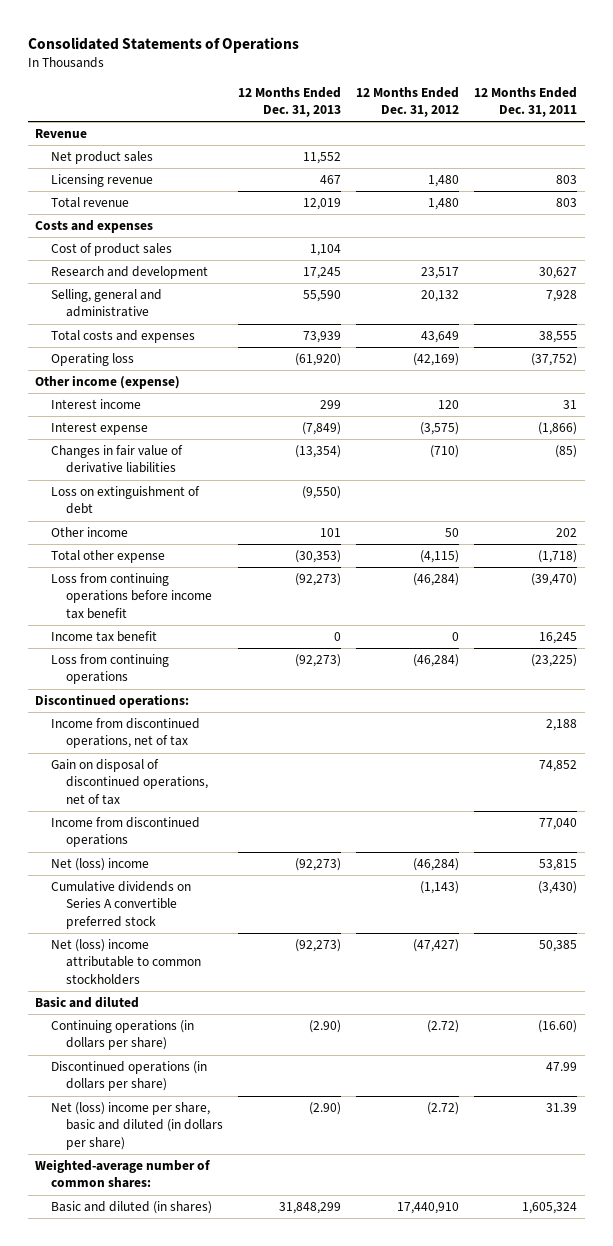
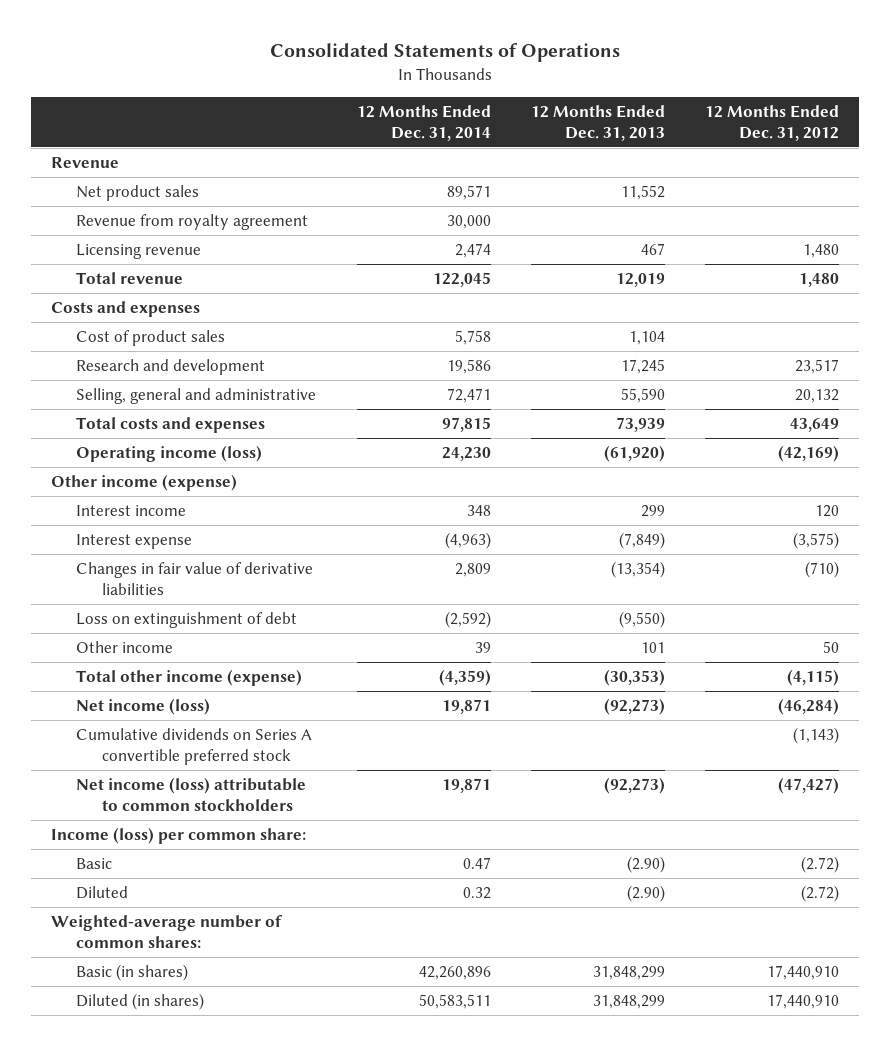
- | 12 Months Ended Dec. 31, 2013 | 12 Months Ended Dec. 31, 2012 | 12 Months Ended Dec. 31, 2011
+ | 12 Months Ended Dec. 31, 2014 | 12 Months Ended Dec. 31, 2013 | 12 Months Ended Dec. 31, 2012
+ Revenue from royalty agreement | 30,000 | |
- Operating loss | (61,920) | (42,169) | (37,752)
+ Operating income (loss) | 24,230 | (61,920) | (42,169)
- Total other expense | (30,353) | (4,115) | (1,718)
- Loss from continuing operations before income tax benefit | (92,273) | (46,284) | (39,470)
- Income tax benefit | 0 | 0 | 16,245
- Loss from continuing operations | (92,273) | (46,284) | (23,225)
- Discontinued operations:
- Income from discontinued operations, net of tax | | | 2,188
- Gain on disposal of discontinued operations, net of tax | | | 74,852
- Income from discontinued operations | | | 77,040
- Net (loss) income | (92,273) | (46,284) | 53,815
+ Total other income (expense) | (4,359) | (30,353) | (4,115)
+ Net income (loss) | 19,871 | (92,273) | (46,284)
- Net (loss) income attributable to common stockholders | (92,273) | (47,427) | 50,385
- Basic and diluted
- Continuing operations (in dollars per share) | (2.90) | (2.72) | (16.60)
- Discontinued operations (in dollars per share) | | | 47.99
- Net (loss) income per share, basic and diluted (in dollars per share) | (2.90) | (2.72) | 31.39
+ Net income (loss) attributable to common stockholders | 19,871 | (92,273) | (47,427)
+ Income (loss) per common share:
+ Basic | 0.47 | (2.90) | (2.72)
+ Diluted | 0.32 | (2.90) | (2.72)
- Basic and diluted (in shares) | 31,848,299 | 17,440,910 | 1,605,324
+ Basic (in shares) | 42,260,896 | 31,848,299 | 17,440,910
+ Diluted (in shares) | 50,583,511 | 31,848,299 | 17,440,910

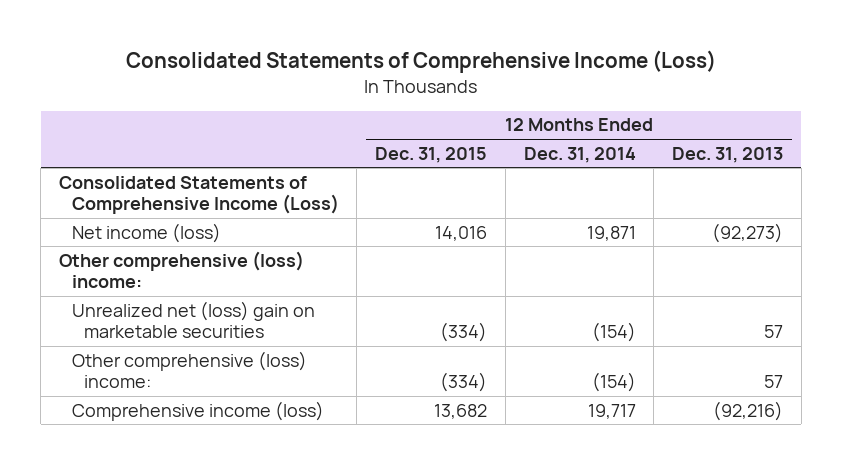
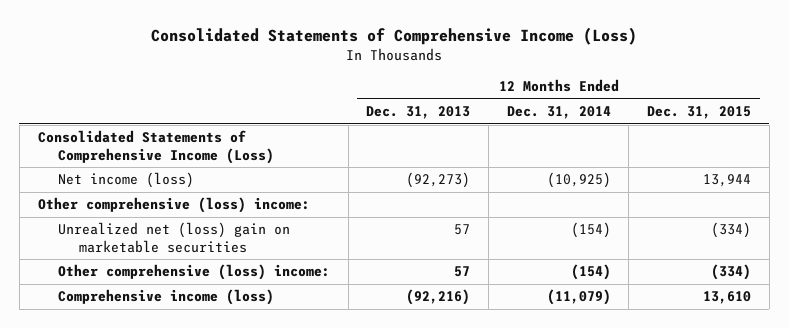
- | 12 Months Ended Dec. 31, 2015 | 12 Months Ended Dec. 31, 2014 | 12 Months Ended Dec. 31, 2013
+ | 12 Months Ended Dec. 31, 2013 | 12 Months Ended Dec. 31, 2014 | 12 Months Ended Dec. 31, 2015
- Net income (loss) | 14,016 | 19,871 | (92,273)
+ Net income (loss) | (92,273) | (10,925) | 13,944
- Comprehensive income (loss) | 13,682 | 19,717 | (92,216)
+ Comprehensive income (loss) | (92,216) | (11,079) | 13,610

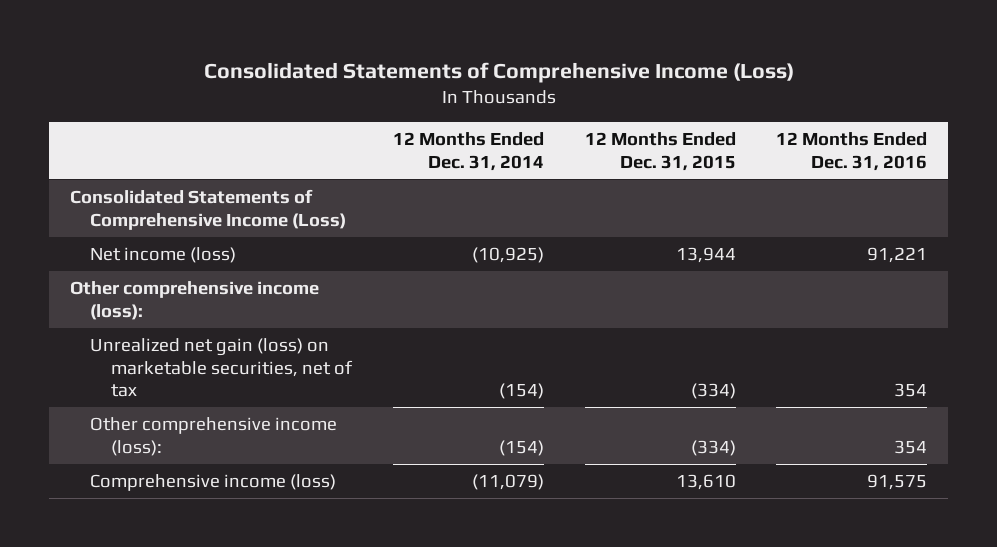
- | 12 Months Ended Dec. 31, 2013 | 12 Months Ended Dec. 31, 2014 | 12 Months Ended Dec. 31, 2015
+ | 12 Months Ended Dec. 31, 2014 | 12 Months Ended Dec. 31, 2015 | 12 Months Ended Dec. 31, 2016
- Other comprehensive (loss) income:
- Unrealized net (loss) gain on marketable securities | 57 | (154) | (334)
- Other comprehensive (loss) income: | 57 | (154) | (334)
+ Other comprehensive income (loss):
+ Unrealized net gain (loss) on marketable securities, net of tax | (154) | (334) | 354
+ Other comprehensive income (loss): | (154) | (334) | 354

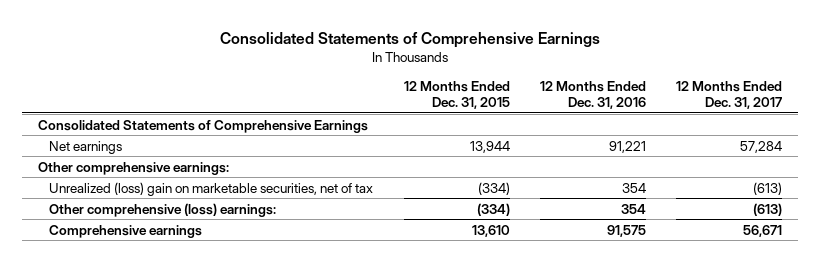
- Consolidated Statements of Comprehensive Income (Loss)
+ Consolidated Statements of Comprehensive Earnings
- | 12 Months Ended Dec. 31, 2014 | 12 Months Ended Dec. 31, 2015 | 12 Months Ended Dec. 31, 2016
+ | 12 Months Ended Dec. 31, 2015 | 12 Months Ended Dec. 31, 2016 | 12 Months Ended Dec. 31, 2017
- Consolidated Statements of Comprehensive Income (Loss)
- Net income (loss) | (10,925) | 13,944 | 91,221
- Other comprehensive income (loss):
- Unrealized net gain (loss) on marketable securities, net of tax | (154) | (334) | 354
- Other comprehensive income (loss): | (154) | (334) | 354
- Comprehensive income (loss) | (11,079) | 13,610 | 91,575
+ Consolidated Statements of Comprehensive Earnings
+ Net earnings | 13,944 | 91,221 | 57,284
+ Other comprehensive earnings:
+ Unrealized (loss) gain on marketable securities, net of tax | (334) | 354 | (613)
+ Other comprehensive (loss) earnings: | (334) | 354 | (613)
+ Comprehensive earnings | 13,610 | 91,575 | 56,671

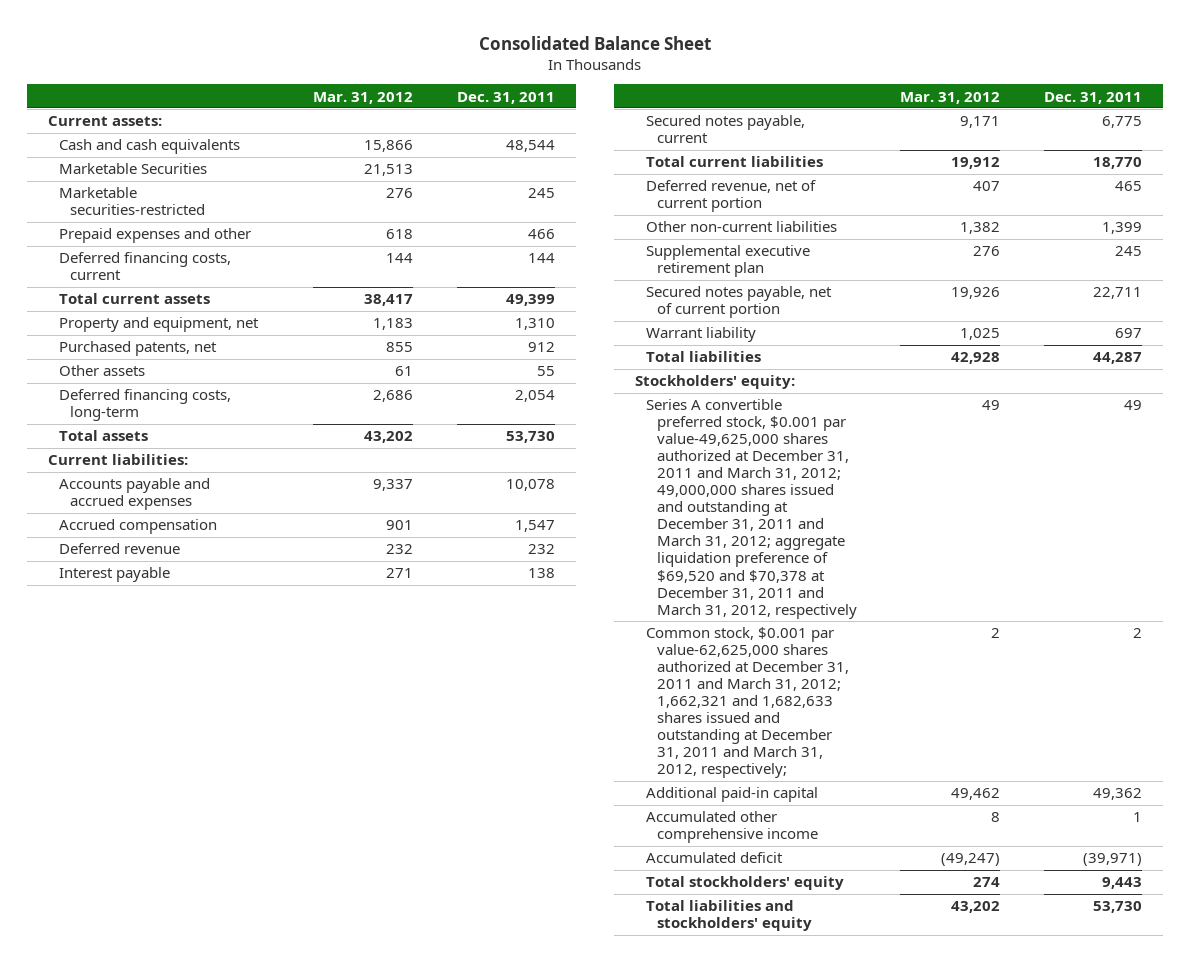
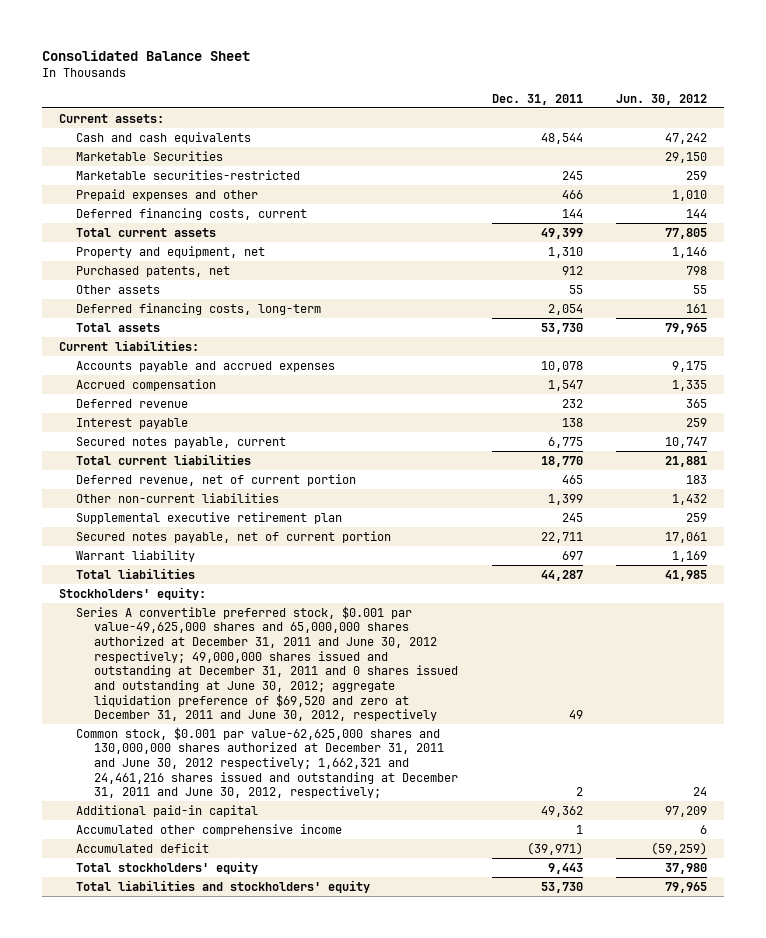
- | Mar. 31, 2012 | Dec. 31, 2011
+ | Dec. 31, 2011 | Jun. 30, 2012
- Series A convertible preferred stock, $0.001 par value-49,625,000 shares authorized at December 31, 2011 and March 31, 2012; 49,000,000 shares issued and outstanding at December 31, 2011 and March 31, 2012; aggregate liquidation preference of $69,520 and $70,378 at December 31, 2011 and March 31, 2012, respectively | 49 | 49
- Common stock, $0.001 par value-62,625,000 shares authorized at December 31, 2011 and March 31, 2012; 1,662,321 and 1,682,633 shares issued and outstanding at December 31, 2011 and March 31, 2012, respectively; | 2 | 2
+ Series A convertible preferred stock, $0.001 par value-49,625,000 shares and 65,000,000 shares authorized at December 31, 2011 and June 30, 2012 respectively; 49,000,000 shares issued and outstanding at December 31, 2011 and 0 shares issued and outstanding at June 30, 2012; aggregate liquidation preference of $69,520 and zero at December 31, 2011 and June 30, 2012, respectively | 49 |
+ Common stock, $0.001 par value-62,625,000 shares and 130,000,000 shares authorized at December 31, 2011 and June 30, 2012 respectively; 1,662,321 and 24,461,216 shares issued and outstanding at December 31, 2011 and June 30, 2012, respectively; | 2 | 24

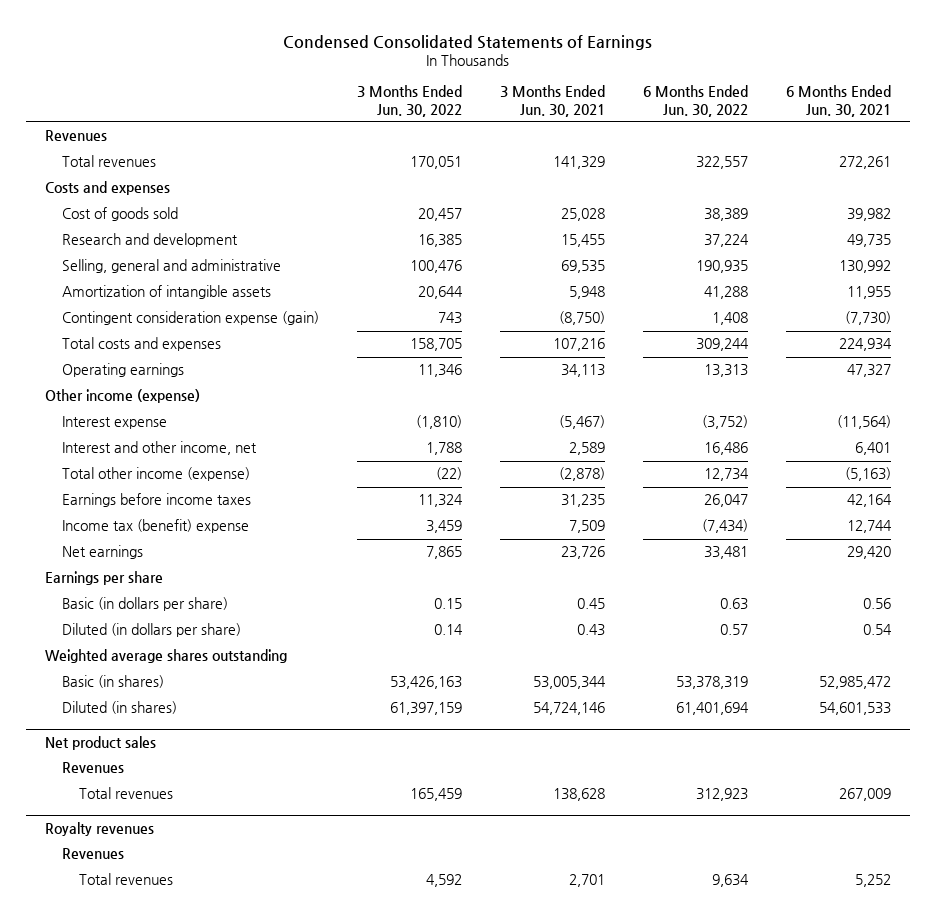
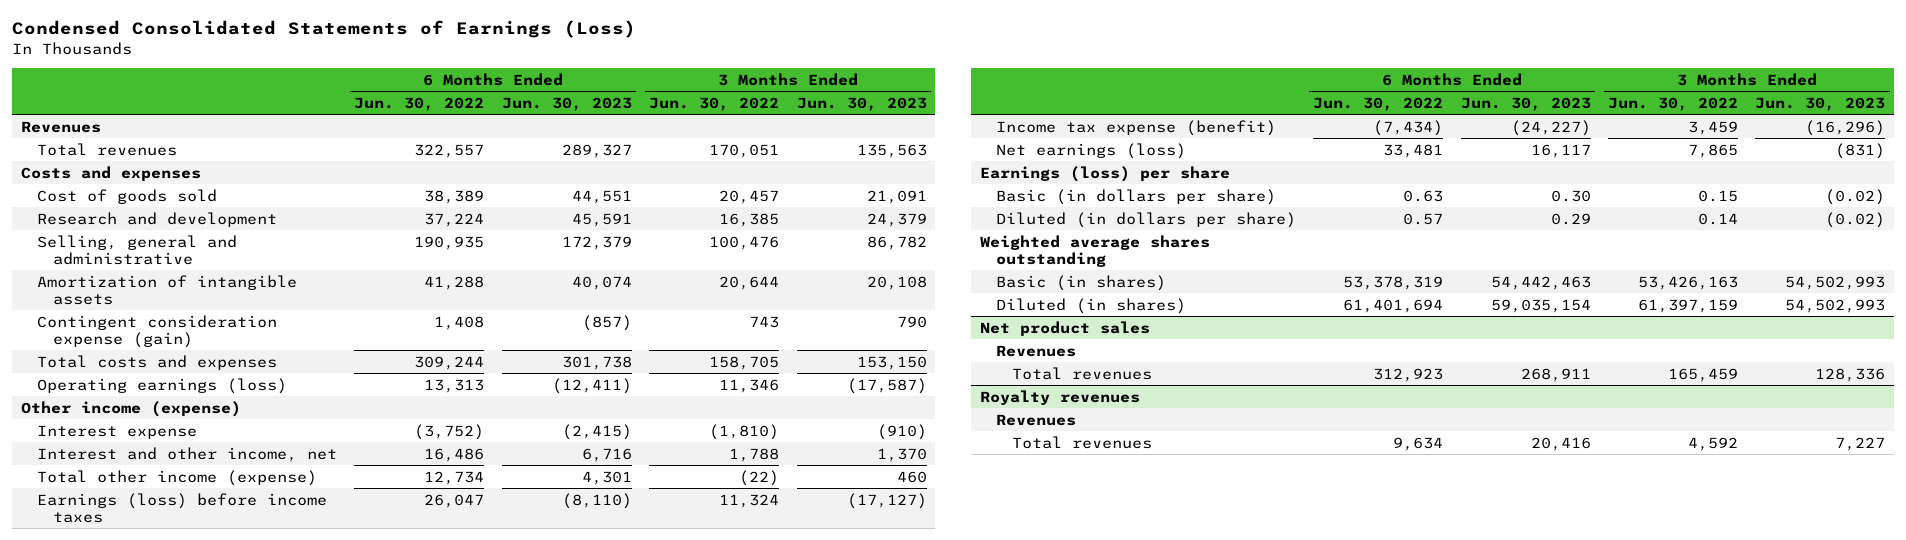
- Condensed Consolidated Statements of Earnings
+ Condensed Consolidated Statements of Earnings (Loss)
- | 3 Months Ended Jun. 30, 2022 | 3 Months Ended Jun. 30, 2021 | 6 Months Ended Jun. 30, 2022 | 6 Months Ended Jun. 30, 2021
+ | 6 Months Ended Jun. 30, 2022 | 6 Months Ended Jun. 30, 2023 | 3 Months Ended Jun. 30, 2022 | 3 Months Ended Jun. 30, 2023
- Operating earnings | 11,346 | 34,113 | 13,313 | 47,327
+ Operating earnings (loss) | 13,313 | (12,411) | 11,346 | (17,587)
- Earnings before income taxes | 11,324 | 31,235 | 26,047 | 42,164
- Income tax (benefit) expense | 3,459 | 7,509 | (7,434) | 12,744
- Net earnings | 7,865 | 23,726 | 33,481 | 29,420
- Earnings per share
+ Earnings (loss) before income taxes | 26,047 | (8,110) | 11,324 | (17,127)
+ Income tax expense (benefit) | (7,434) | (24,227) | 3,459 | (16,296)
+ Net earnings (loss) | 33,481 | 16,117 | 7,865 | (831)
+ Earnings (loss) per share

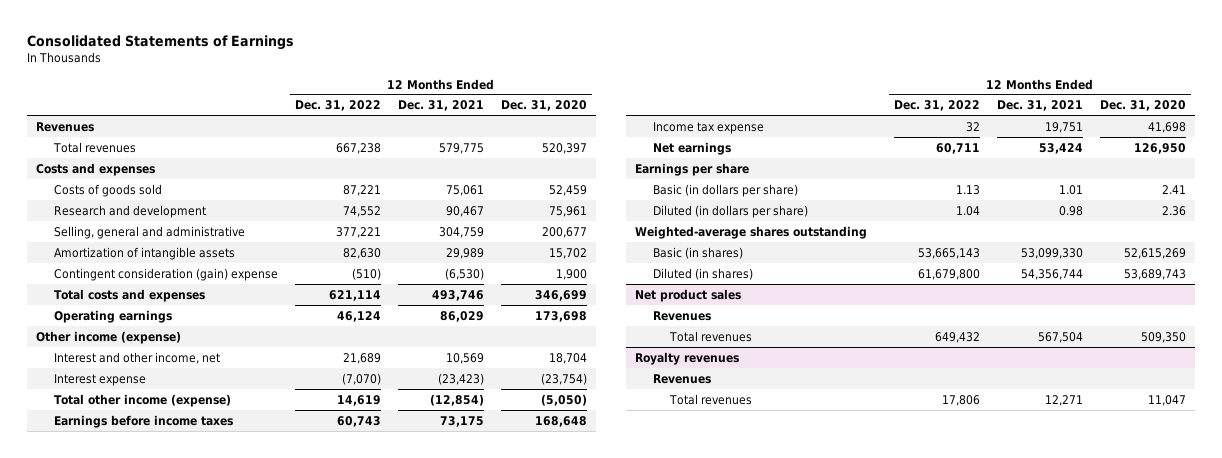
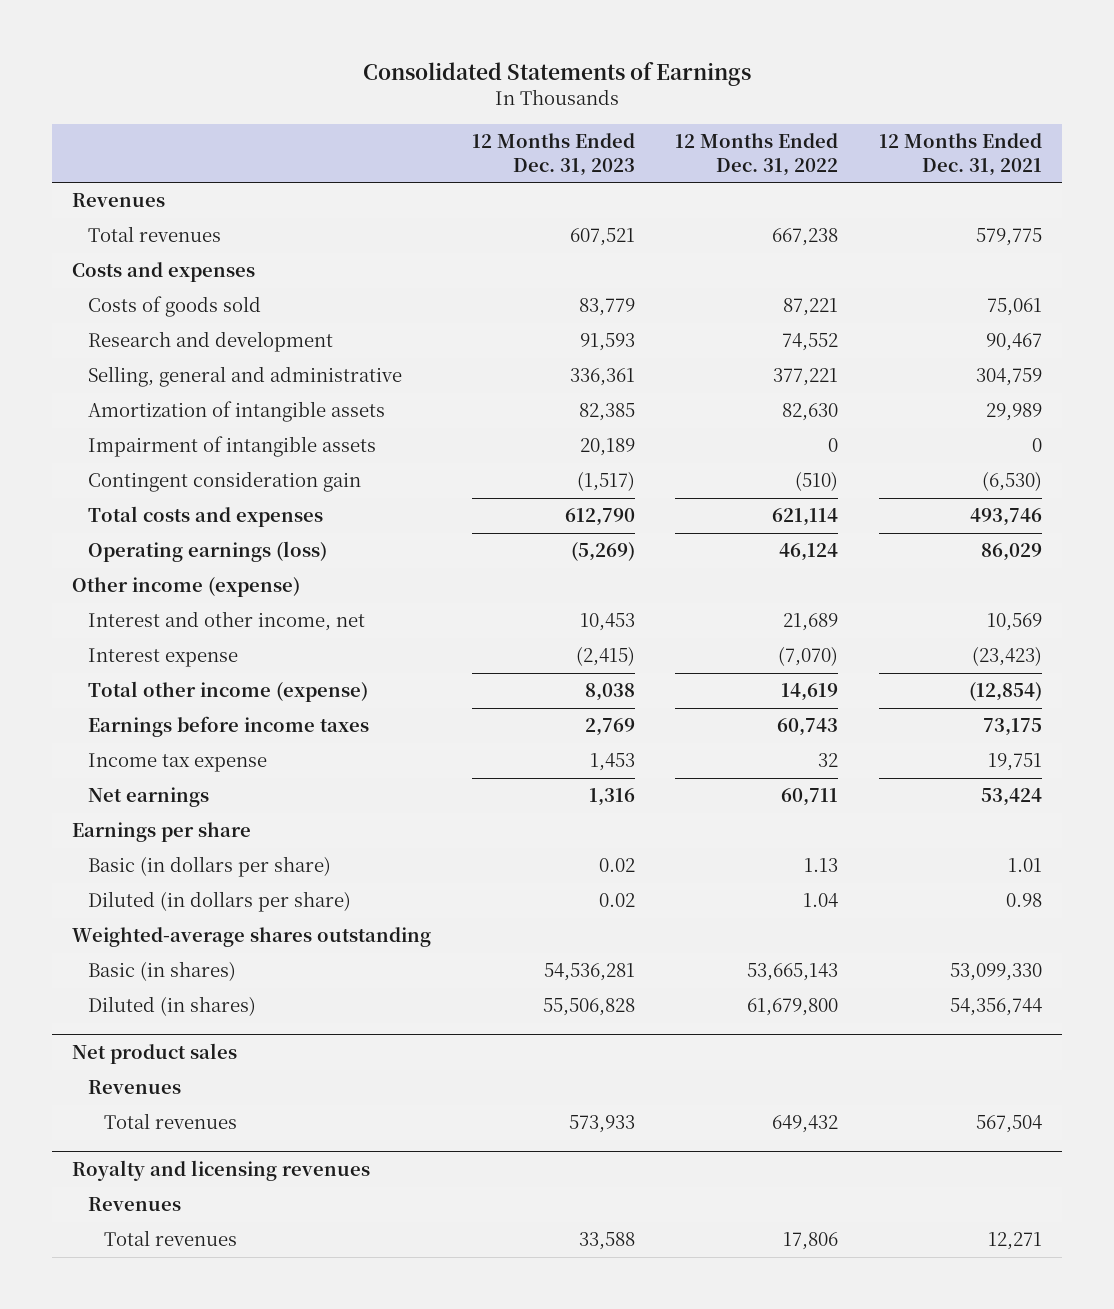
- | 12 Months Ended Dec. 31, 2022 | 12 Months Ended Dec. 31, 2021 | 12 Months Ended Dec. 31, 2020
+ | 12 Months Ended Dec. 31, 2023 | 12 Months Ended Dec. 31, 2022 | 12 Months Ended Dec. 31, 2021
- Contingent consideration (gain) expense | (510) | (6,530) | 1,900
+ Impairment of intangible assets | 20,189 | 0 | 0
+ Contingent consideration gain | (1,517) | (510) | (6,530)
- Operating earnings | 46,124 | 86,029 | 173,698
+ Operating earnings (loss) | (5,269) | 46,124 | 86,029
- Royalty revenues
+ Royalty and licensing revenues

